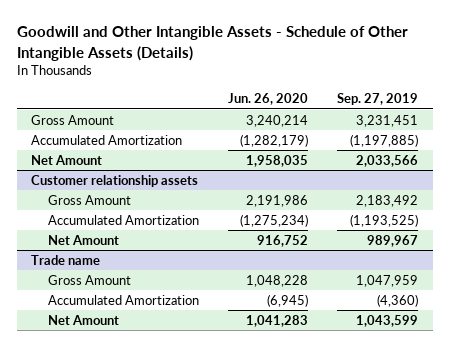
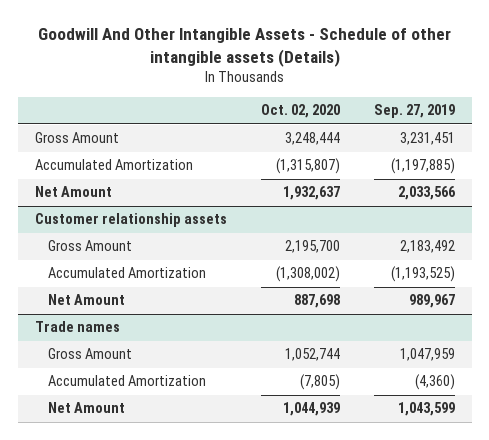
- Goodwill and Other Intangible Assets - Schedule of Other Intangible Assets (Details)
+ Goodwill And Other Intangible Assets - Schedule of other intangible assets (Details)
- | Jun. 26, 2020 | Sep. 27, 2019
+ | Oct. 02, 2020 | Sep. 27, 2019
- Trade name
+ Trade names

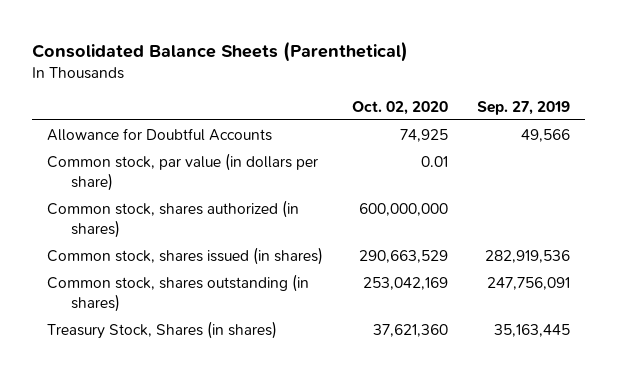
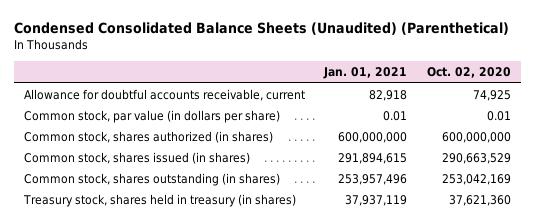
- Consolidated Balance Sheets (Parenthetical)
+ Condensed Consolidated Balance Sheets (Unaudited) (Parenthetical)
- | Oct. 02, 2020 | Sep. 27, 2019
+ | Jan. 01, 2021 | Oct. 02, 2020
- Allowance for Doubtful Accounts | 74,925 | 49,566
+ Allowance for doubtful accounts receivable, current | 82,918 | 74,925
- Treasury Stock, Shares (in shares) | 37,621,360 | 35,163,445
+ Treasury stock, shares held in treasury (in shares) | 37,937,119 | 37,621,360

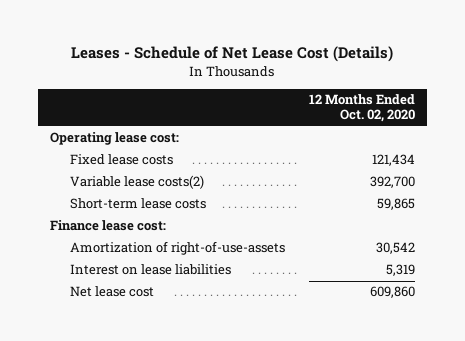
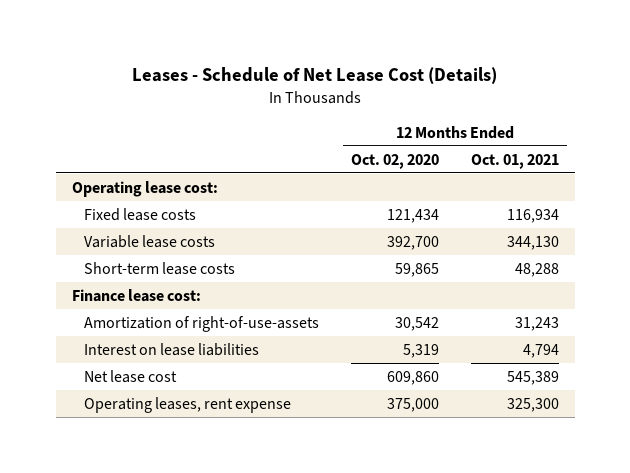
- | 12 Months Ended Oct. 02, 2020
+ | 12 Months Ended Oct. 02, 2020 | 12 Months Ended Oct. 01, 2021
- Variable lease costs(2) | 392,700
+ Variable lease costs | 392,700 | 344,130
+ Operating leases, rent expense | 375,000 | 325,300

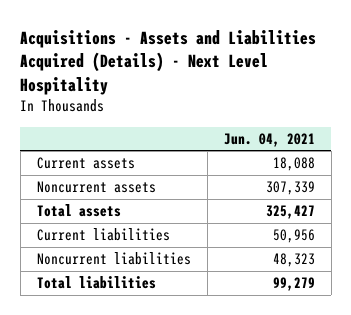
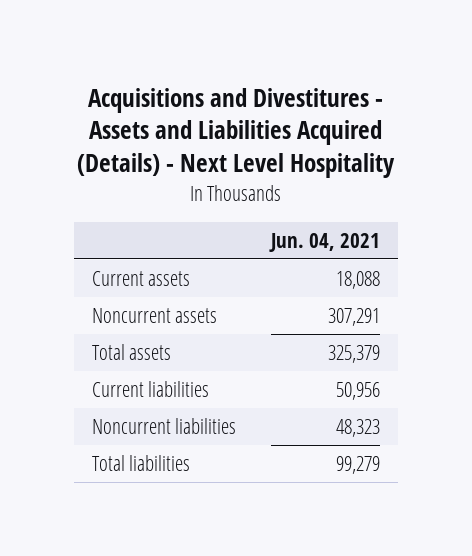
- Acquisitions - Assets and Liabilities Acquired (Details) - Next Level Hospitality
+ Acquisitions and Divestitures - Assets and Liabilities Acquired (Details) - Next Level Hospitality
- Noncurrent assets | 307,339
- Total assets | 325,427
+ Noncurrent assets | 307,291
+ Total assets | 325,379

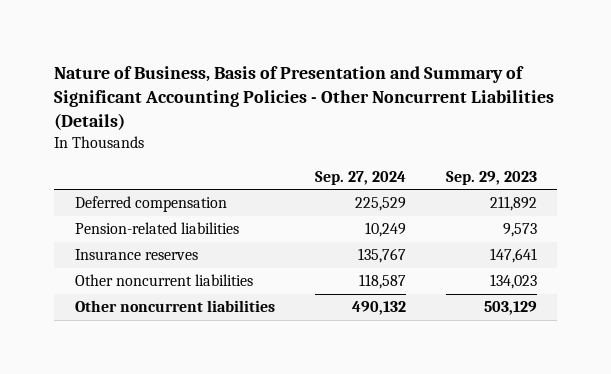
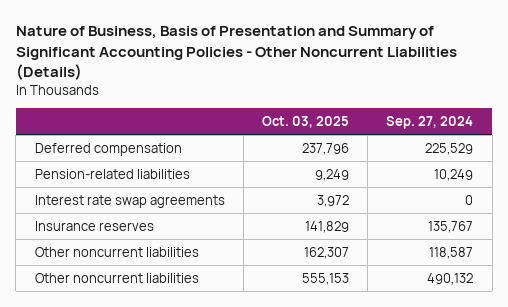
- | Sep. 27, 2024 | Sep. 29, 2023
+ | Oct. 03, 2025 | Sep. 27, 2024
+ Interest rate swap agreements | 3,972 | 0

